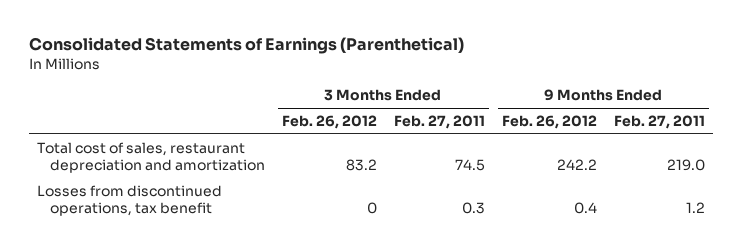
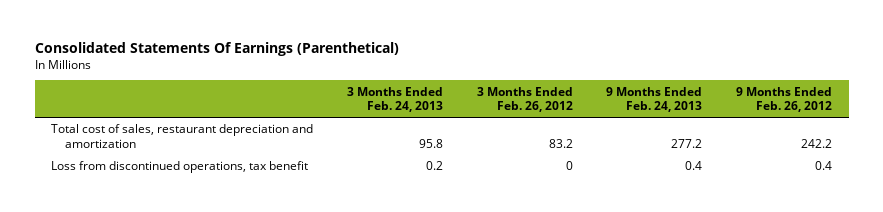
- Consolidated Statements of Earnings (Parenthetical)
+ Consolidated Statements Of Earnings (Parenthetical)
- | 3 Months Ended Feb. 26, 2012 | 3 Months Ended Feb. 27, 2011 | 9 Months Ended Feb. 26, 2012 | 9 Months Ended Feb. 27, 2011
+ | 3 Months Ended Feb. 24, 2013 | 3 Months Ended Feb. 26, 2012 | 9 Months Ended Feb. 24, 2013 | 9 Months Ended Feb. 26, 2012
- Losses from discontinued operations, tax benefit | 0 | 0.3 | 0.4 | 1.2
+ Loss from discontinued operations, tax benefit | 0.2 | 0 | 0.4 | 0.4

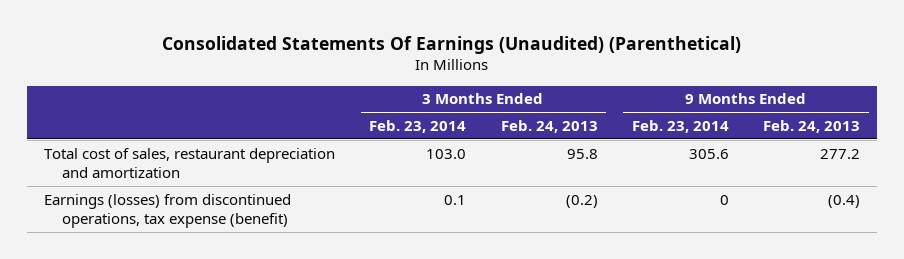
- Consolidated Statements Of Earnings (Parenthetical)
+ Consolidated Statements Of Earnings (Unaudited) (Parenthetical)
- | 3 Months Ended Feb. 24, 2013 | 3 Months Ended Feb. 26, 2012 | 9 Months Ended Feb. 24, 2013 | 9 Months Ended Feb. 26, 2012
+ | 3 Months Ended Feb. 23, 2014 | 3 Months Ended Feb. 24, 2013 | 9 Months Ended Feb. 23, 2014 | 9 Months Ended Feb. 24, 2013
- Loss from discontinued operations, tax benefit | 0.2 | 0 | 0.4 | 0.4
+ Earnings (losses) from discontinued operations, tax expense (benefit) | 0.1 | (0.2) | 0 | (0.4)

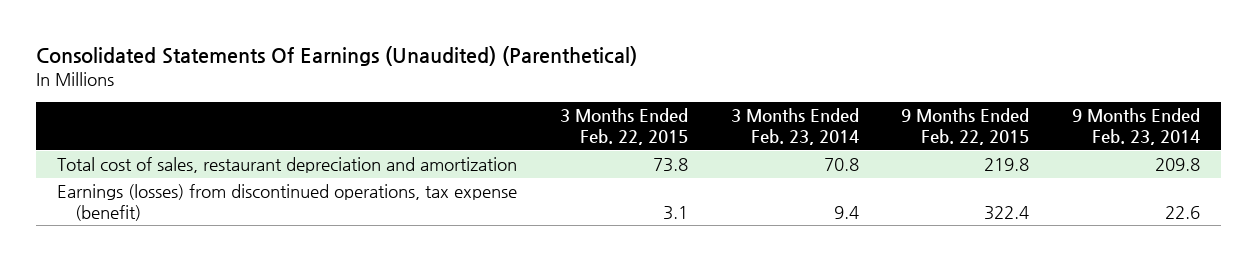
- | 3 Months Ended Feb. 23, 2014 | 3 Months Ended Feb. 24, 2013 | 9 Months Ended Feb. 23, 2014 | 9 Months Ended Feb. 24, 2013
+ | 3 Months Ended Feb. 22, 2015 | 3 Months Ended Feb. 23, 2014 | 9 Months Ended Feb. 22, 2015 | 9 Months Ended Feb. 23, 2014
- Total cost of sales, restaurant depreciation and amortization | 103.0 | 95.8 | 305.6 | 277.2
- Earnings (losses) from discontinued operations, tax expense (benefit) | 0.1 | (0.2) | 0 | (0.4)
+ Total cost of sales, restaurant depreciation and amortization | 73.8 | 70.8 | 219.8 | 209.8
+ Earnings (losses) from discontinued operations, tax expense (benefit) | 3.1 | 9.4 | 322.4 | 22.6

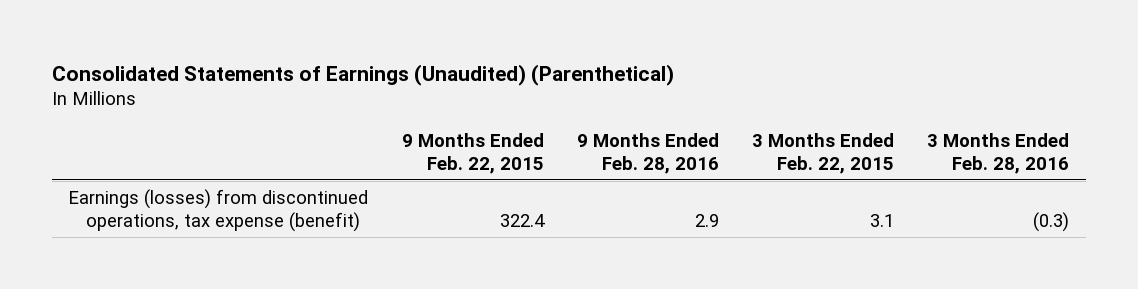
- Consolidated Statements Of Earnings (Unaudited) (Parenthetical)
+ Consolidated Statements of Earnings (Unaudited) (Parenthetical)
- | 3 Months Ended Feb. 22, 2015 | 3 Months Ended Feb. 23, 2014 | 9 Months Ended Feb. 22, 2015 | 9 Months Ended Feb. 23, 2014
+ | 9 Months Ended Feb. 22, 2015 | 9 Months Ended Feb. 28, 2016 | 3 Months Ended Feb. 22, 2015 | 3 Months Ended Feb. 28, 2016
- Total cost of sales, restaurant depreciation and amortization | 73.8 | 70.8 | 219.8 | 209.8

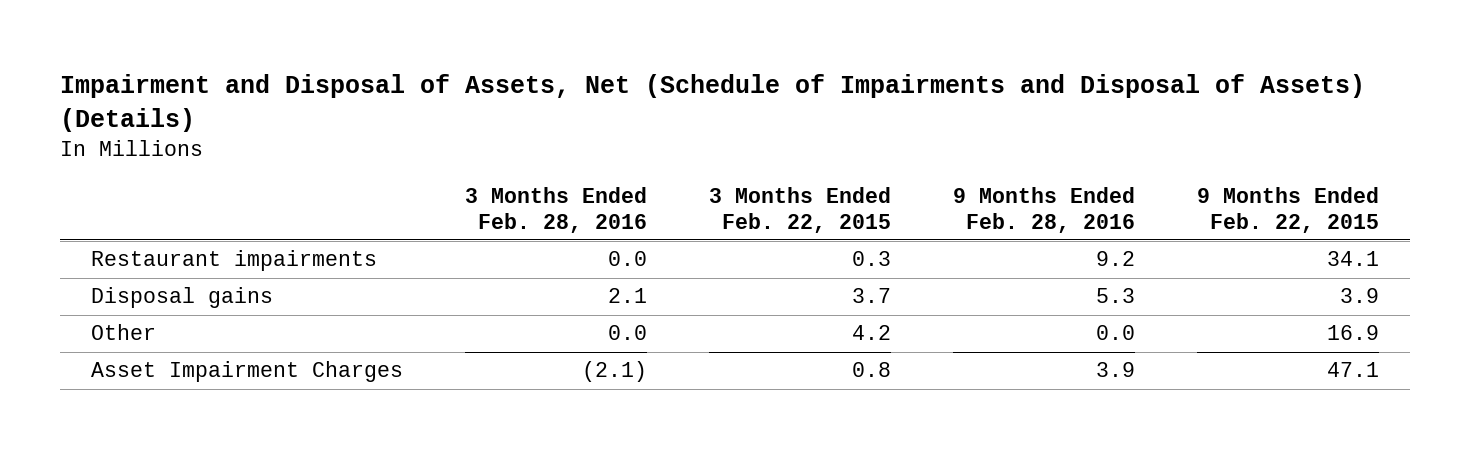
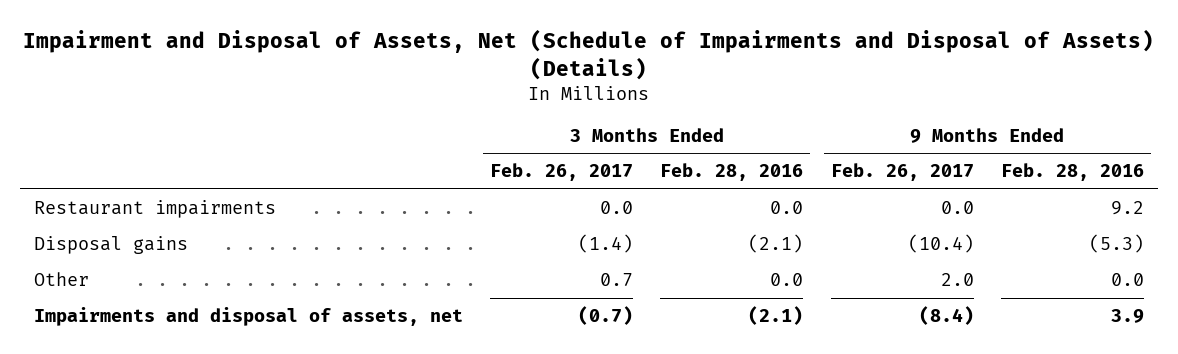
- | 3 Months Ended Feb. 28, 2016 | 3 Months Ended Feb. 22, 2015 | 9 Months Ended Feb. 28, 2016 | 9 Months Ended Feb. 22, 2015
+ | 3 Months Ended Feb. 26, 2017 | 3 Months Ended Feb. 28, 2016 | 9 Months Ended Feb. 26, 2017 | 9 Months Ended Feb. 28, 2016
- Disposal gains | 2.1 | 3.7 | 5.3 | 3.9
+ Disposal gains | (1.4) | (2.1) | (10.4) | (5.3)
- Asset Impairment Charges | (2.1) | 0.8 | 3.9 | 47.1
+ Impairments and disposal of assets, net | (0.7) | (2.1) | (8.4) | 3.9

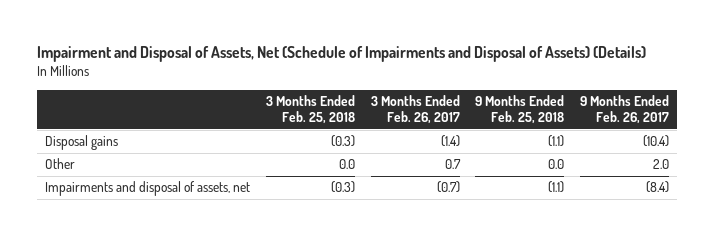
- | 3 Months Ended Feb. 26, 2017 | 3 Months Ended Feb. 28, 2016 | 9 Months Ended Feb. 26, 2017 | 9 Months Ended Feb. 28, 2016
+ | 3 Months Ended Feb. 25, 2018 | 3 Months Ended Feb. 26, 2017 | 9 Months Ended Feb. 25, 2018 | 9 Months Ended Feb. 26, 2017
- Restaurant impairments | 0.0 | 0.0 | 0.0 | 9.2

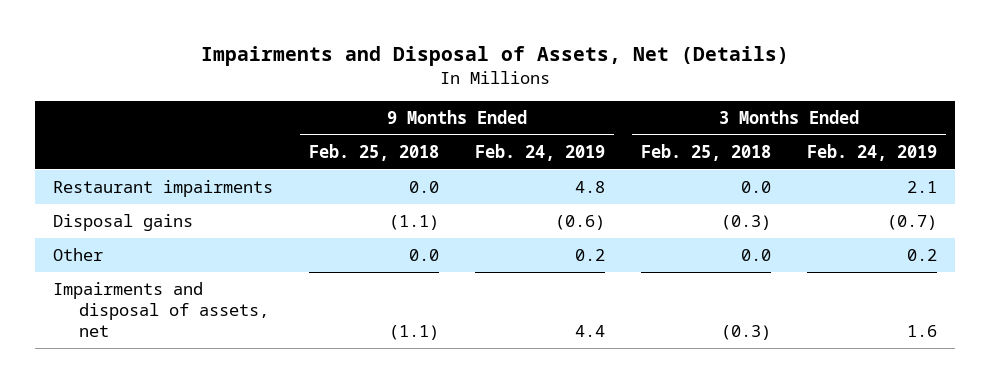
- Impairment and Disposal of Assets, Net (Schedule of Impairments and Disposal of Assets) (Details)
+ Impairments and Disposal of Assets, Net (Details)
- | 3 Months Ended Feb. 25, 2018 | 3 Months Ended Feb. 26, 2017 | 9 Months Ended Feb. 25, 2018 | 9 Months Ended Feb. 26, 2017
+ | 9 Months Ended Feb. 25, 2018 | 9 Months Ended Feb. 24, 2019 | 3 Months Ended Feb. 25, 2018 | 3 Months Ended Feb. 24, 2019
+ Restaurant impairments | 0.0 | 4.8 | 0.0 | 2.1

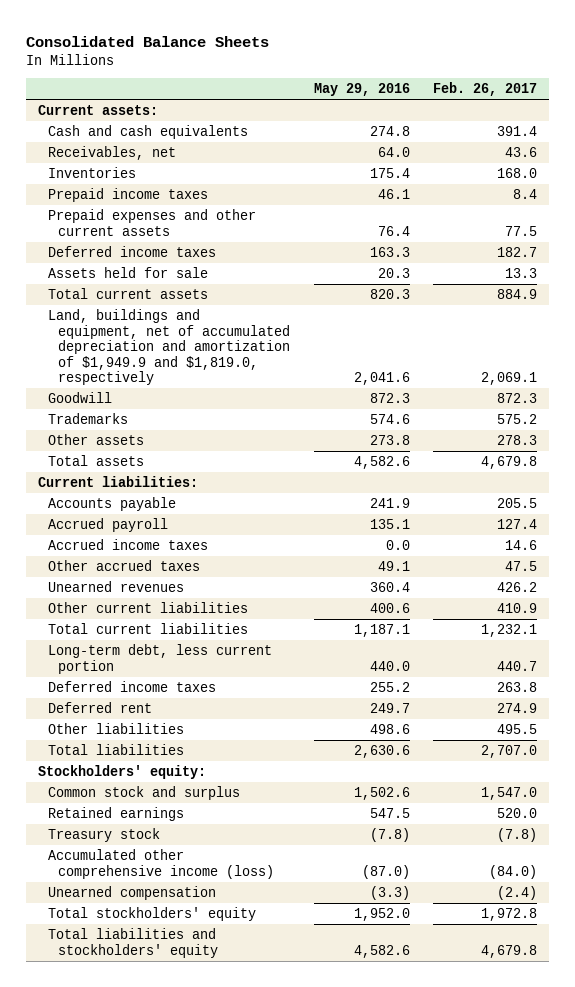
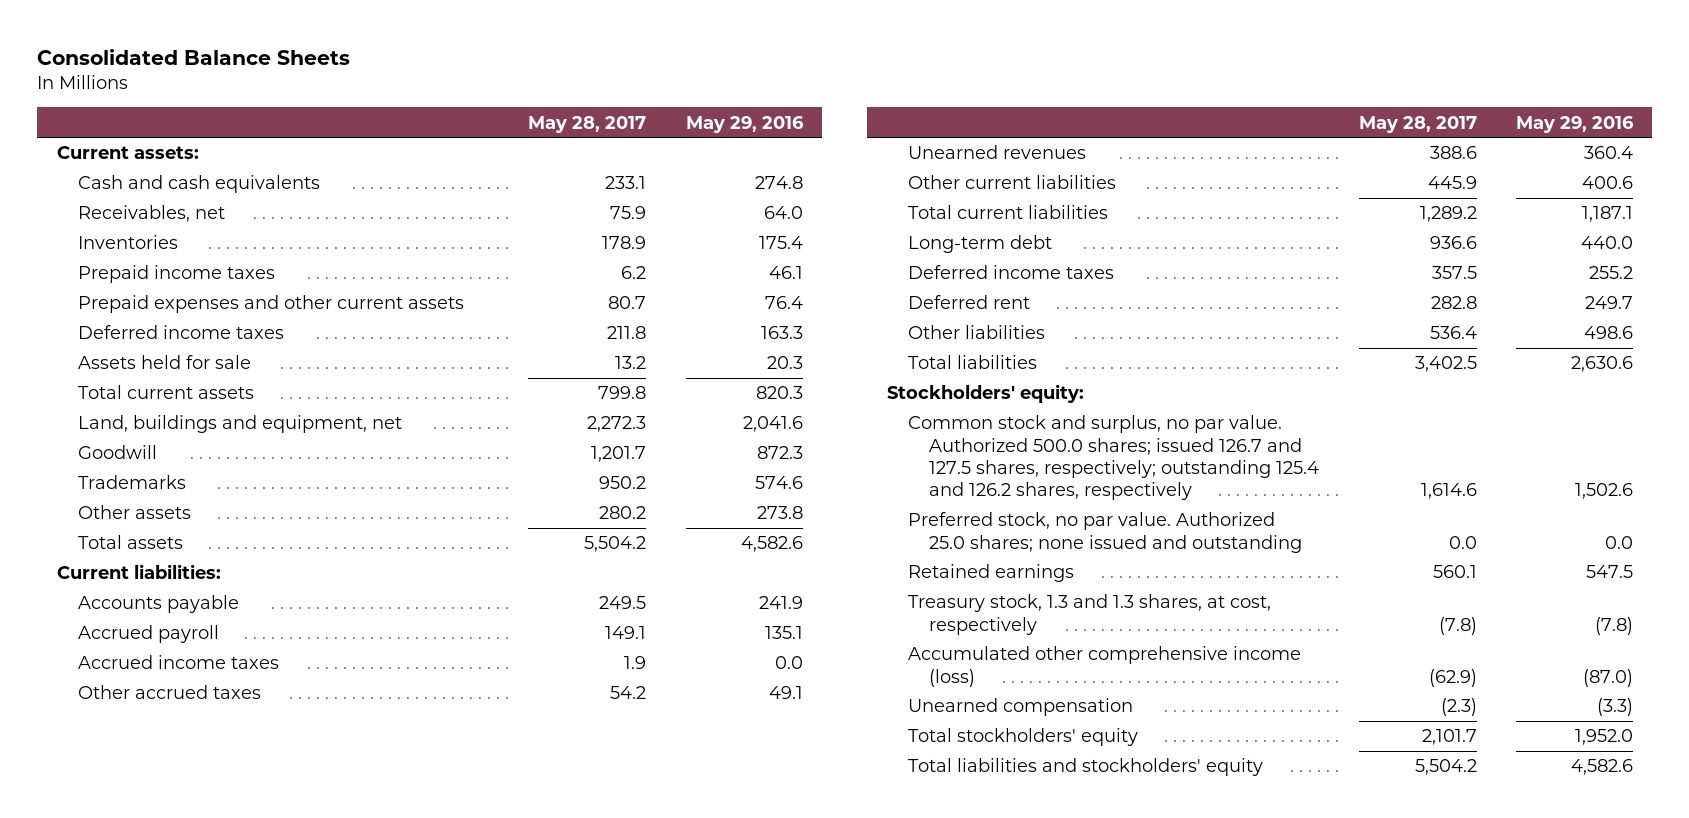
- | May 29, 2016 | Feb. 26, 2017
+ | May 28, 2017 | May 29, 2016
- Land, buildings and equipment, net of accumulated depreciation and amortization of $1,949.9 and $1,819.0, respectively | 2,041.6 | 2,069.1
+ Land, buildings and equipment, net | 2,272.3 | 2,041.6
- Long-term debt, less current portion | 440.0 | 440.7
+ Long-term debt | 936.6 | 440.0
- Common stock and surplus | 1,502.6 | 1,547.0
+ Common stock and surplus, no par value. Authorized 500.0 shares; issued 126.7 and 127.5 shares, respectively; outstanding 125.4 and 126.2 shares, respectively | 1,614.6 | 1,502.6
+ Preferred stock, no par value. Authorized 25.0 shares; none issued and outstanding | 0.0 | 0.0
- Treasury stock | (7.8) | (7.8)
+ Treasury stock, 1.3 and 1.3 shares, at cost, respectively | (7.8) | (7.8)

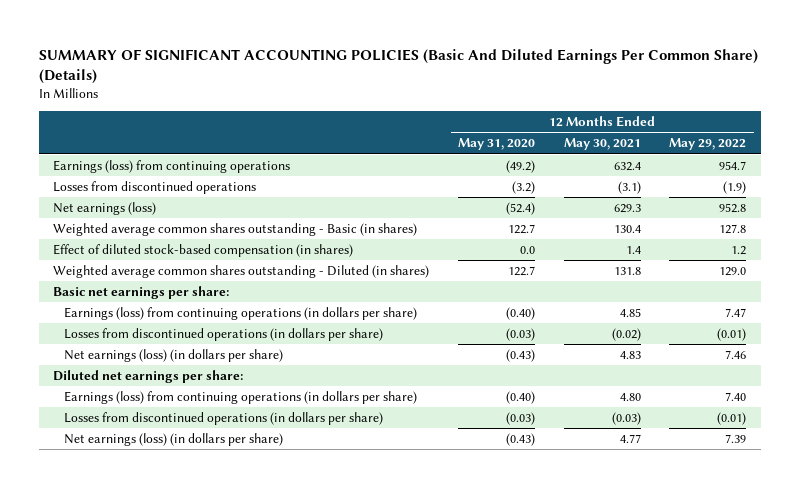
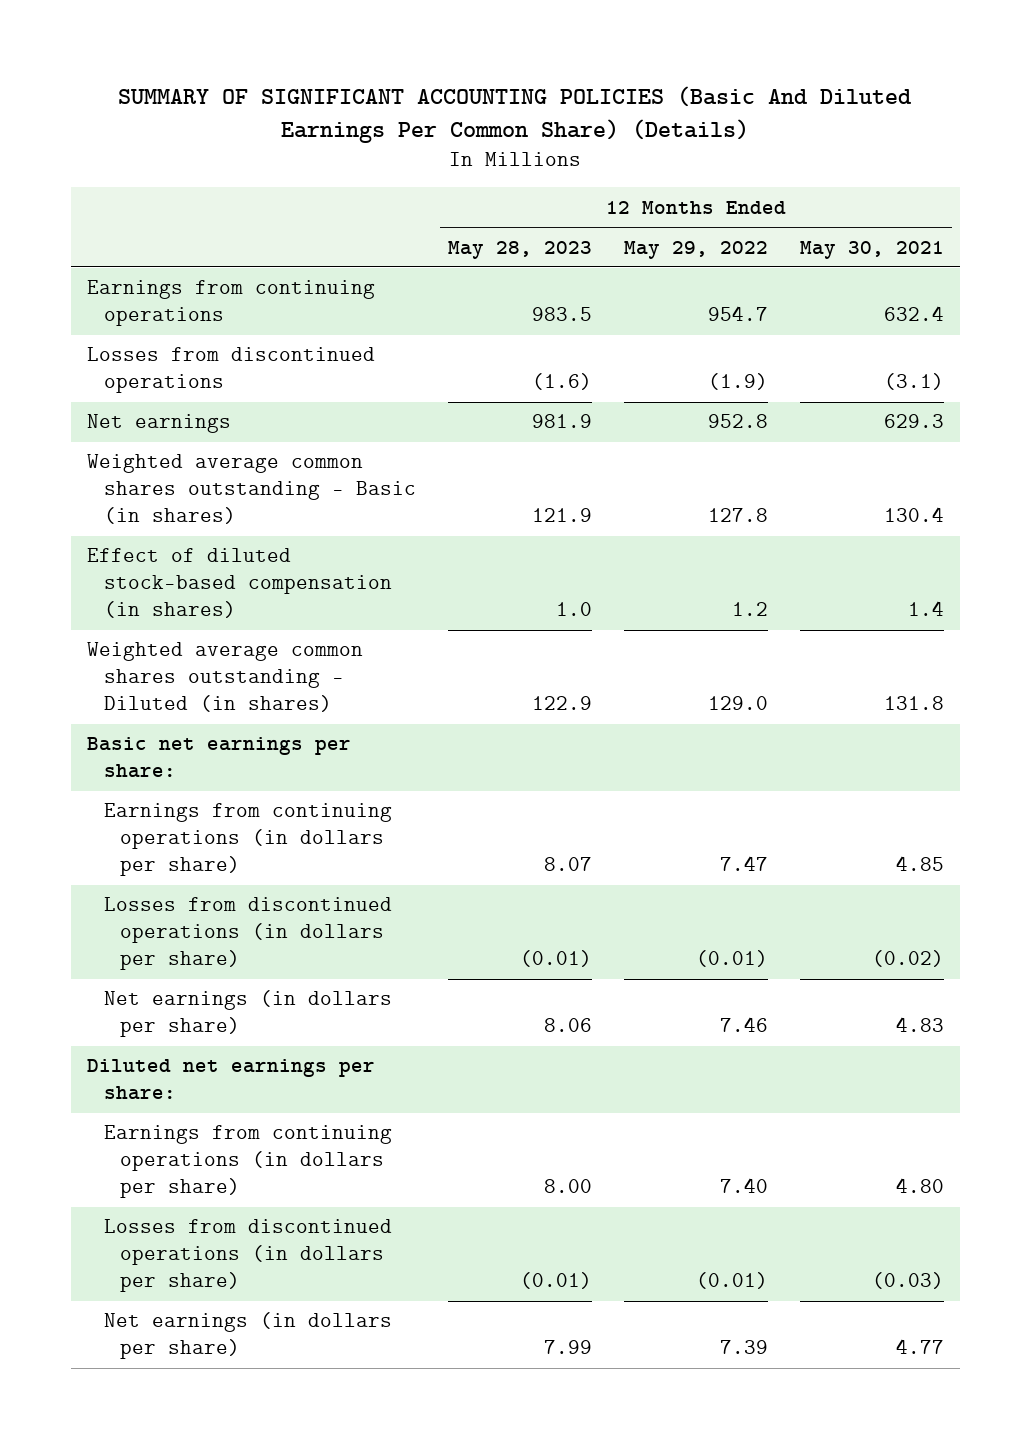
- | 12 Months Ended May 31, 2020 | 12 Months Ended May 30, 2021 | 12 Months Ended May 29, 2022
+ | 12 Months Ended May 28, 2023 | 12 Months Ended May 29, 2022 | 12 Months Ended May 30, 2021
- Earnings (loss) from continuing operations | (49.2) | 632.4 | 954.7
+ Earnings from continuing operations | 983.5 | 954.7 | 632.4
- Net earnings (loss) | (52.4) | 629.3 | 952.8
+ Net earnings | 981.9 | 952.8 | 629.3
- Earnings (loss) from continuing operations (in dollars per share) | (0.40) | 4.85 | 7.47
+ Earnings from continuing operations (in dollars per share) | 8.07 | 7.47 | 4.85
- Net earnings (loss) (in dollars per share) | (0.43) | 4.83 | 7.46
+ Net earnings (in dollars per share) | 8.06 | 7.46 | 4.83
- Earnings (loss) from continuing operations (in dollars per share) | (0.40) | 4.80 | 7.40
+ Earnings from continuing operations (in dollars per share) | 8.00 | 7.40 | 4.80
- Net earnings (loss) (in dollars per share) | (0.43) | 4.77 | 7.39
+ Net earnings (in dollars per share) | 7.99 | 7.39 | 4.77

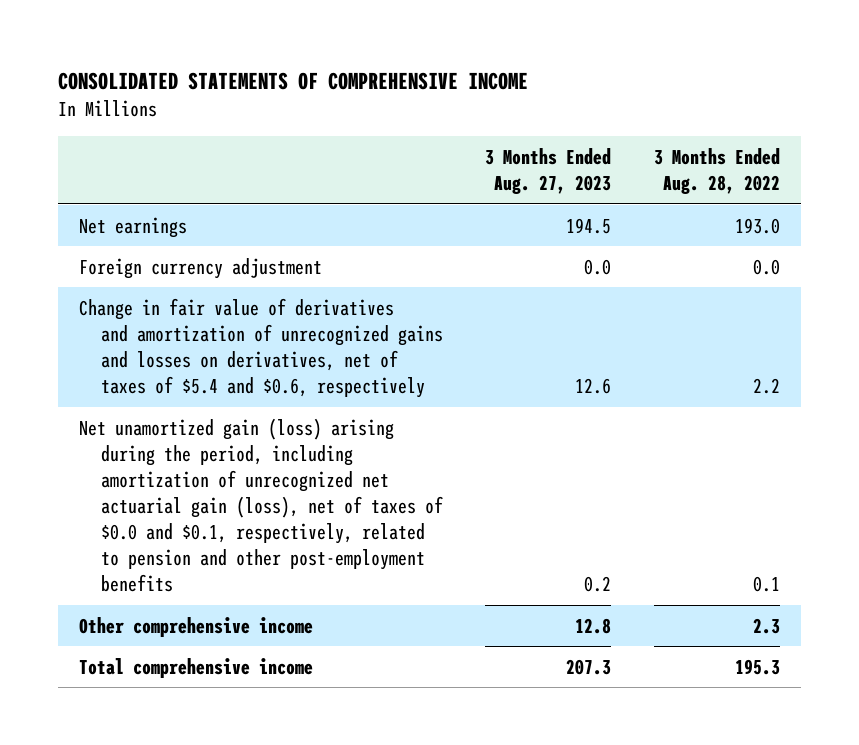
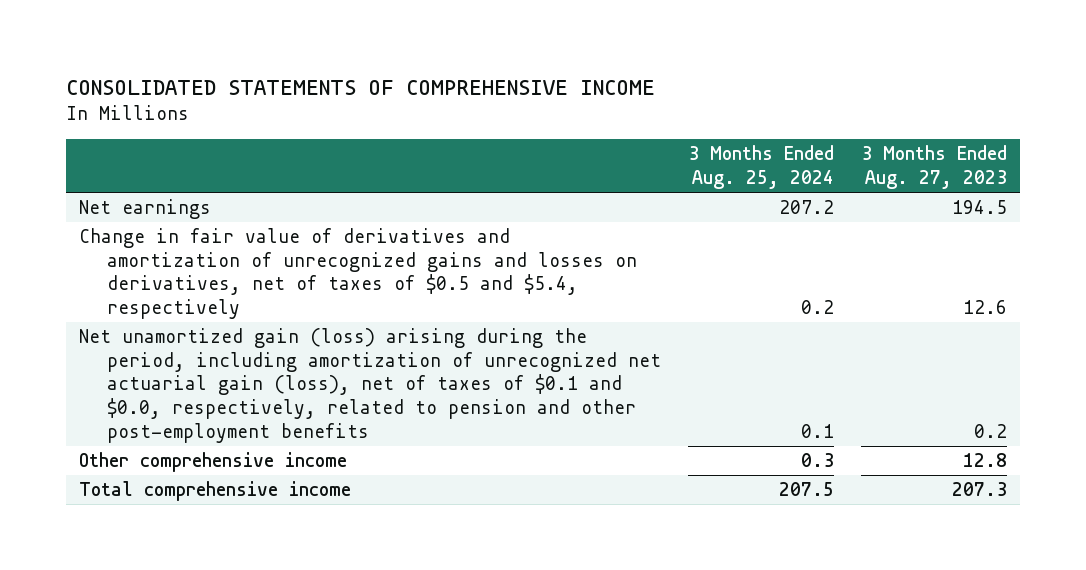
- | 3 Months Ended Aug. 27, 2023 | 3 Months Ended Aug. 28, 2022
+ | 3 Months Ended Aug. 25, 2024 | 3 Months Ended Aug. 27, 2023
- Foreign currency adjustment | 0.0 | 0.0
- Change in fair value of derivatives and amortization of unrecognized gains and losses on derivatives, net of taxes of $5.4 and $0.6, respectively | 12.6 | 2.2
- Net unamortized gain (loss) arising during the period, including amortization of unrecognized net actuarial gain (loss), net of taxes of $0.0 and $0.1, respectively, related to pension and other post-employment benefits | 0.2 | 0.1
+ Change in fair value of derivatives and amortization of unrecognized gains and losses on derivatives, net of taxes of $0.5 and $5.4, respectively | 0.2 | 12.6
+ Net unamortized gain (loss) arising during the period, including amortization of unrecognized net actuarial gain (loss), net of taxes of $0.1 and $0.0, respectively, related to pension and other post-employment benefits | 0.1 | 0.2

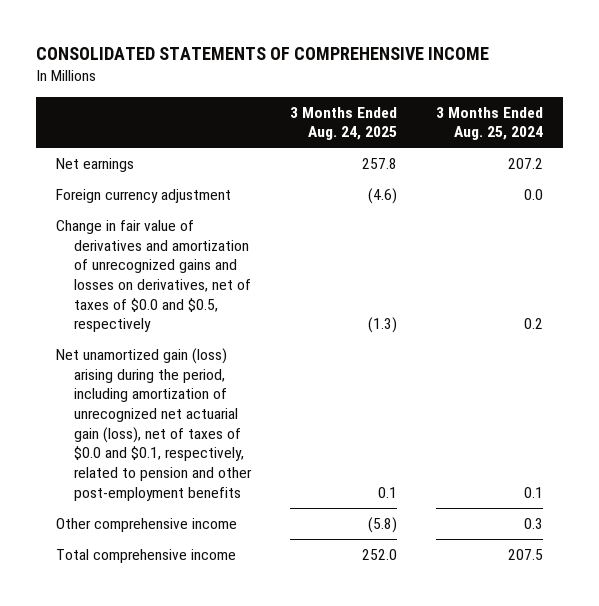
- | 3 Months Ended Aug. 25, 2024 | 3 Months Ended Aug. 27, 2023
+ | 3 Months Ended Aug. 24, 2025 | 3 Months Ended Aug. 25, 2024
- Change in fair value of derivatives and amortization of unrecognized gains and losses on derivatives, net of taxes of $0.5 and $5.4, respectively | 0.2 | 12.6
- Net unamortized gain (loss) arising during the period, including amortization of unrecognized net actuarial gain (loss), net of taxes of $0.1 and $0.0, respectively, related to pension and other post-employment benefits | 0.1 | 0.2
+ Foreign currency adjustment | (4.6) | 0.0
+ Change in fair value of derivatives and amortization of unrecognized gains and losses on derivatives, net of taxes of $0.0 and $0.5, respectively | (1.3) | 0.2
+ Net unamortized gain (loss) arising during the period, including amortization of unrecognized net actuarial gain (loss), net of taxes of $0.0 and $0.1, respectively, related to pension and other post-employment benefits | 0.1 | 0.1

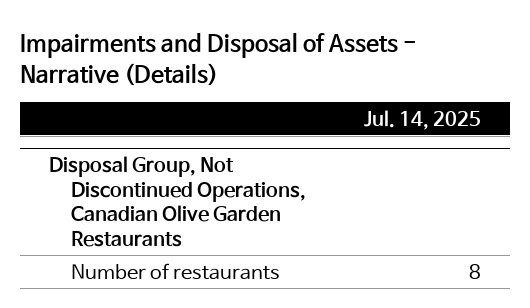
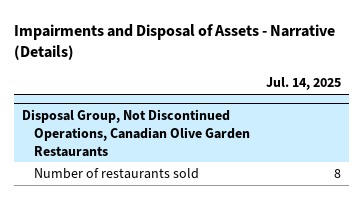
@ Disposal Group, Not Discontinued Operations, Canadian Olive Garden Restaurants
- Number of restaurants | 8
+ Number of restaurants sold | 8

